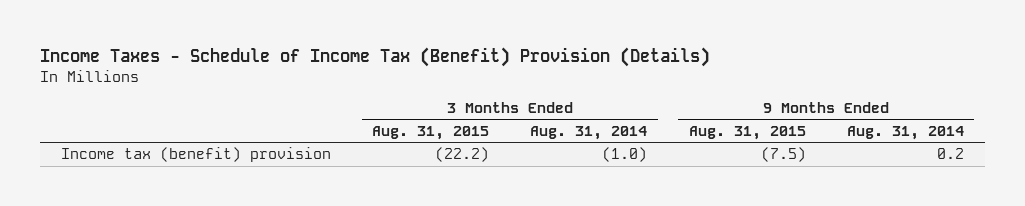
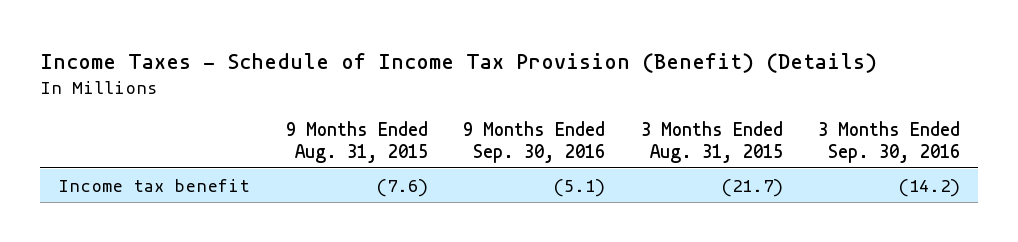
- Income Taxes - Schedule of Income Tax (Benefit) Provision (Details)
+ Income Taxes - Schedule of Income Tax Provision (Benefit) (Details)
- | 3 Months Ended Aug. 31, 2015 | 3 Months Ended Aug. 31, 2014 | 9 Months Ended Aug. 31, 2015 | 9 Months Ended Aug. 31, 2014
+ | 9 Months Ended Aug. 31, 2015 | 9 Months Ended Sep. 30, 2016 | 3 Months Ended Aug. 31, 2015 | 3 Months Ended Sep. 30, 2016
- Income tax (benefit) provision | (22.2) | (1.0) | (7.5) | 0.2
+ Income tax benefit | (7.6) | (5.1) | (21.7) | (14.2)

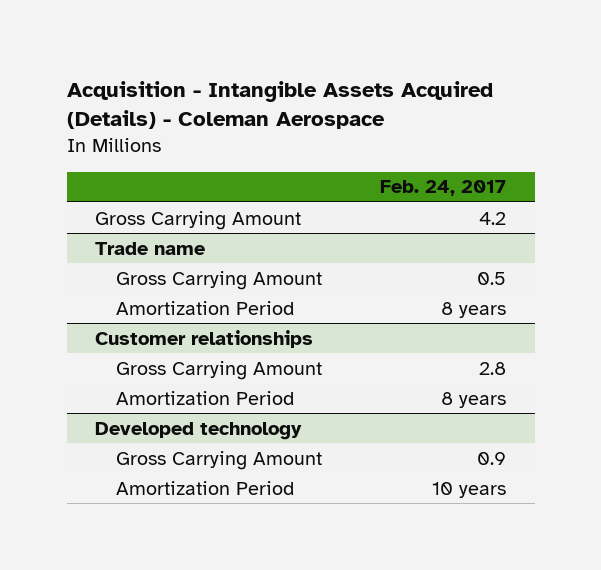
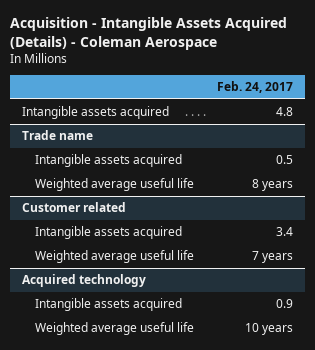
- Gross Carrying Amount | 4.2
+ Intangible assets acquired | 4.8
@ Trade name
- Gross Carrying Amount | 0.5
- Amortization Period | 8 years
- Customer relationships
- Gross Carrying Amount | 2.8
- Amortization Period | 8 years
- Developed technology
- Gross Carrying Amount | 0.9
- Amortization Period | 10 years
@ Trade name
+ Intangible assets acquired | 0.5
+ Weighted average useful life | 8 years
+ Customer related
+ Intangible assets acquired | 3.4
+ Weighted average useful life | 7 years
+ Acquired technology
+ Intangible assets acquired | 0.9
+ Weighted average useful life | 10 years

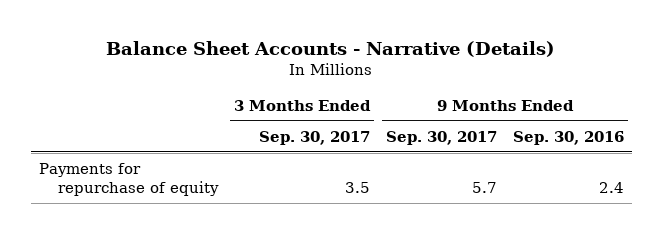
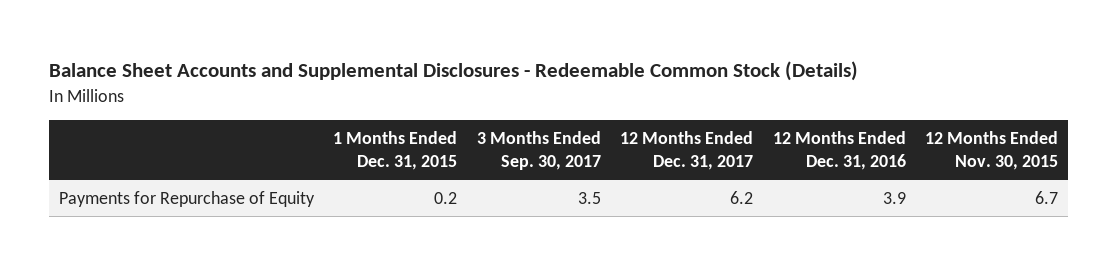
- Balance Sheet Accounts - Narrative (Details)
+ Balance Sheet Accounts and Supplemental Disclosures - Redeemable Common Stock (Details)
- | 3 Months Ended Sep. 30, 2017 | 9 Months Ended Sep. 30, 2017 | 9 Months Ended Sep. 30, 2016
+ | 1 Months Ended Dec. 31, 2015 | 3 Months Ended Sep. 30, 2017 | 12 Months Ended Dec. 31, 2017 | 12 Months Ended Dec. 31, 2016 | 12 Months Ended Nov. 30, 2015
- Payments for repurchase of equity | 3.5 | 5.7 | 2.4
+ Payments for Repurchase of Equity | 0.2 | 3.5 | 6.2 | 3.9 | 6.7

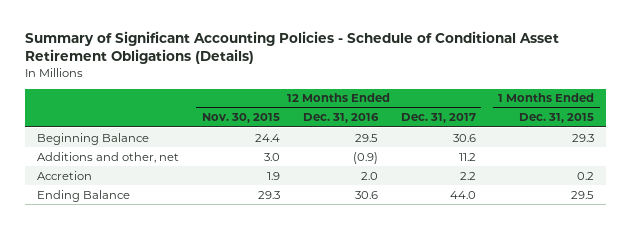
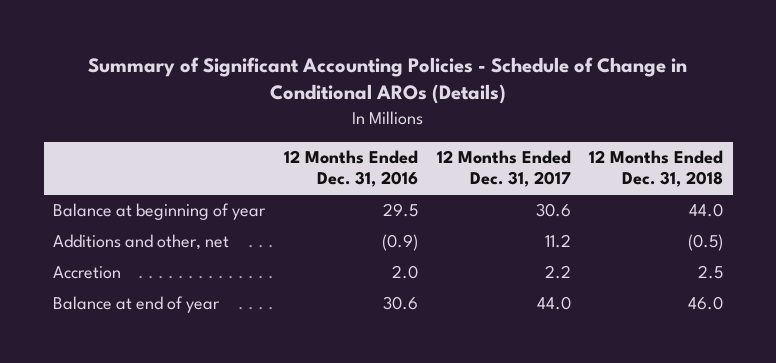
- Summary of Significant Accounting Policies - Schedule of Conditional Asset Retirement Obligations (Details)
+ Summary of Significant Accounting Policies - Schedule of Change in Conditional AROs (Details)
- | 12 Months Ended Nov. 30, 2015 | 12 Months Ended Dec. 31, 2016 | 12 Months Ended Dec. 31, 2017 | 1 Months Ended Dec. 31, 2015
+ | 12 Months Ended Dec. 31, 2016 | 12 Months Ended Dec. 31, 2017 | 12 Months Ended Dec. 31, 2018
- Beginning Balance | 24.4 | 29.5 | 30.6 | 29.3
+ Balance at beginning of year | 29.5 | 30.6 | 44.0
- Ending Balance | 29.3 | 30.6 | 44.0 | 29.5
+ Balance at end of year | 30.6 | 44.0 | 46.0

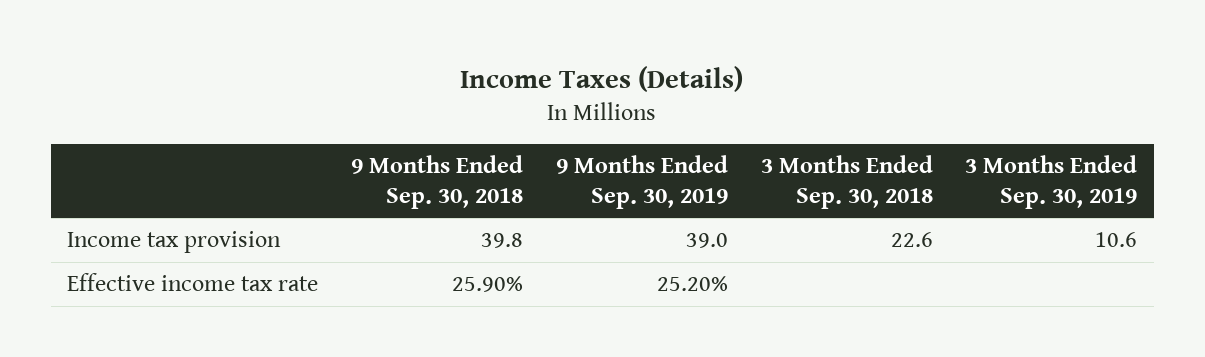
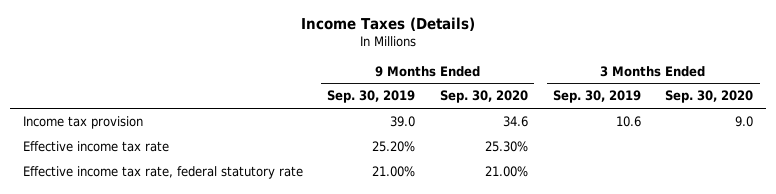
- | 9 Months Ended Sep. 30, 2018 | 9 Months Ended Sep. 30, 2019 | 3 Months Ended Sep. 30, 2018 | 3 Months Ended Sep. 30, 2019
+ | 9 Months Ended Sep. 30, 2019 | 9 Months Ended Sep. 30, 2020 | 3 Months Ended Sep. 30, 2019 | 3 Months Ended Sep. 30, 2020
+ Effective income tax rate, federal statutory rate | 21.00% | 21.00% | |

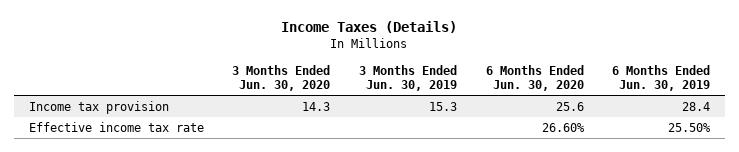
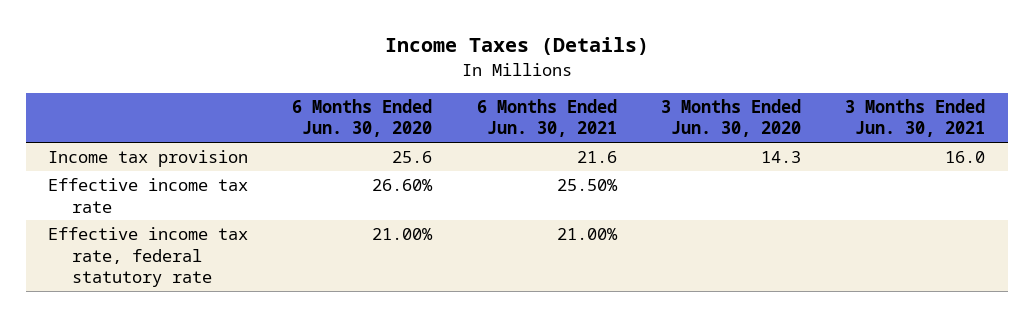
- | 3 Months Ended Jun. 30, 2020 | 3 Months Ended Jun. 30, 2019 | 6 Months Ended Jun. 30, 2020 | 6 Months Ended Jun. 30, 2019
+ | 6 Months Ended Jun. 30, 2020 | 6 Months Ended Jun. 30, 2021 | 3 Months Ended Jun. 30, 2020 | 3 Months Ended Jun. 30, 2021
+ Effective income tax rate, federal statutory rate | 21.00% | 21.00% | |

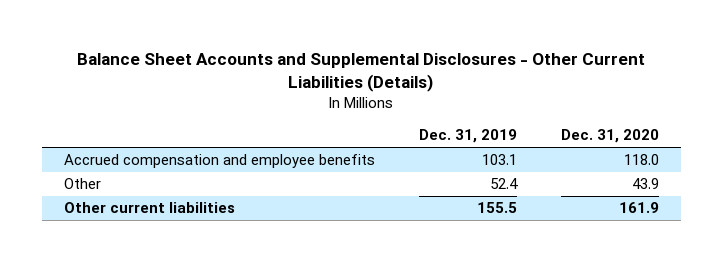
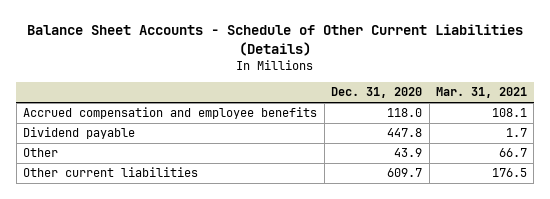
- Balance Sheet Accounts and Supplemental Disclosures - Other Current Liabilities (Details)
+ Balance Sheet Accounts - Schedule of Other Current Liabilities (Details)
- | Dec. 31, 2019 | Dec. 31, 2020
+ | Dec. 31, 2020 | Mar. 31, 2021
+ Dividend payable | 447.8 | 1.7
- Other current liabilities | 155.5 | 161.9
+ Other current liabilities | 609.7 | 176.5

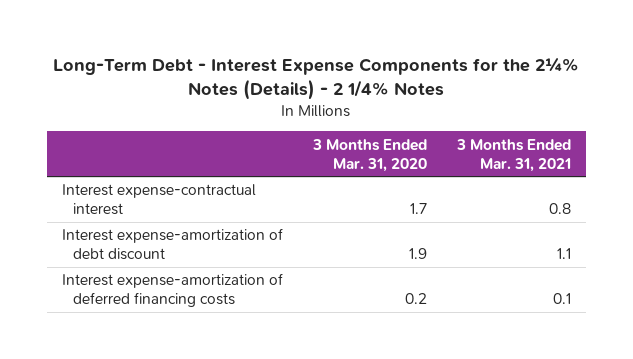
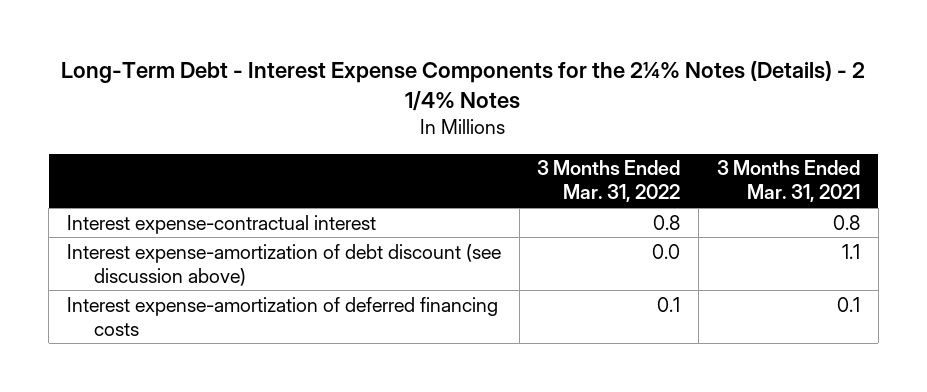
- | 3 Months Ended Mar. 31, 2020 | 3 Months Ended Mar. 31, 2021
+ | 3 Months Ended Mar. 31, 2022 | 3 Months Ended Mar. 31, 2021
- Interest expense-amortization of debt discount | 1.9 | 1.1
+ Interest expense-amortization of debt discount (see discussion above) | 0.0 | 1.1

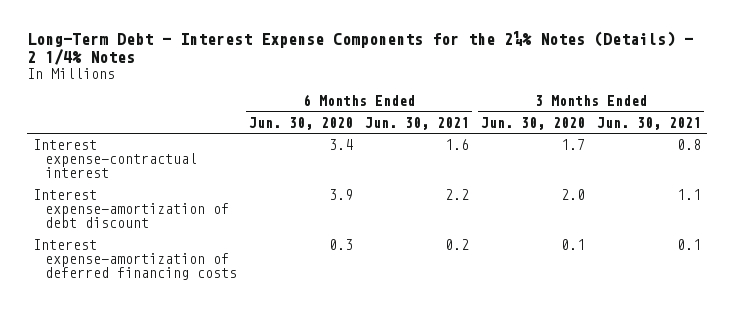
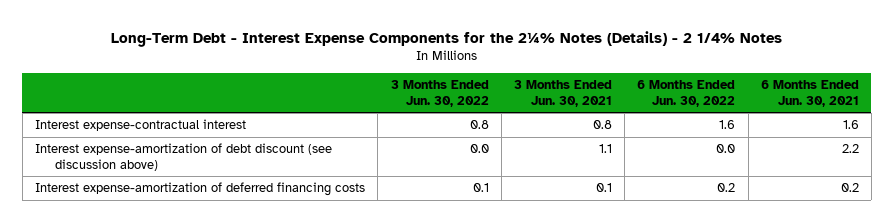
- | 6 Months Ended Jun. 30, 2020 | 6 Months Ended Jun. 30, 2021 | 3 Months Ended Jun. 30, 2020 | 3 Months Ended Jun. 30, 2021
+ | 3 Months Ended Jun. 30, 2022 | 3 Months Ended Jun. 30, 2021 | 6 Months Ended Jun. 30, 2022 | 6 Months Ended Jun. 30, 2021
- Interest expense-amortization of debt discount | 3.9 | 2.2 | 2.0 | 1.1
+ Interest expense-amortization of debt discount (see discussion above) | 0.0 | 1.1 | 0.0 | 2.2

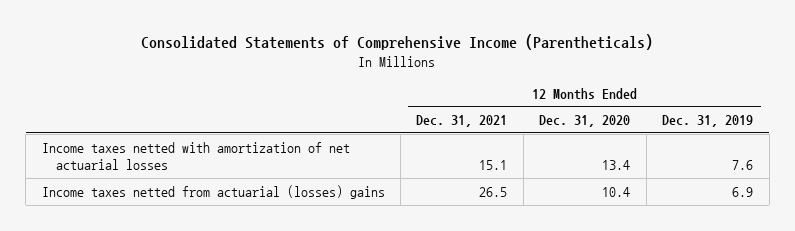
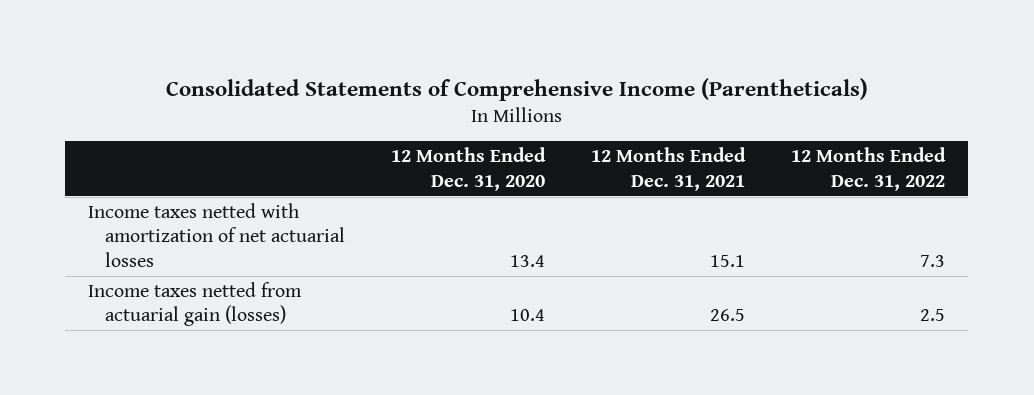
- | 12 Months Ended Dec. 31, 2021 | 12 Months Ended Dec. 31, 2020 | 12 Months Ended Dec. 31, 2019
+ | 12 Months Ended Dec. 31, 2020 | 12 Months Ended Dec. 31, 2021 | 12 Months Ended Dec. 31, 2022
- Income taxes netted from actuarial (losses) gains | 26.5 | 10.4 | 6.9
+ Income taxes netted from actuarial gain (losses) | 10.4 | 26.5 | 2.5

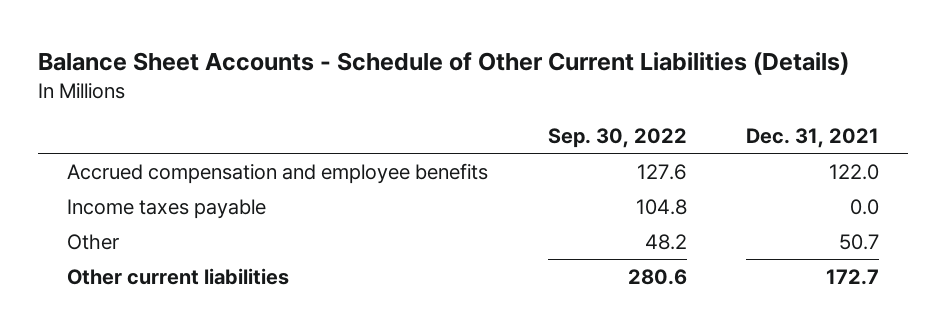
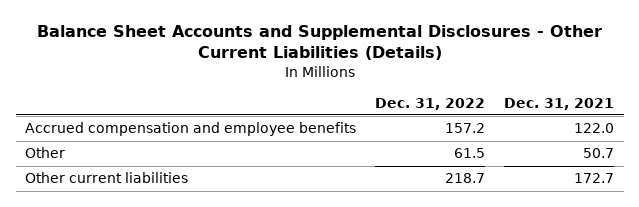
- Balance Sheet Accounts - Schedule of Other Current Liabilities (Details)
+ Balance Sheet Accounts and Supplemental Disclosures - Other Current Liabilities (Details)
- | Sep. 30, 2022 | Dec. 31, 2021
+ | Dec. 31, 2022 | Dec. 31, 2021
- Income taxes payable | 104.8 | 0.0

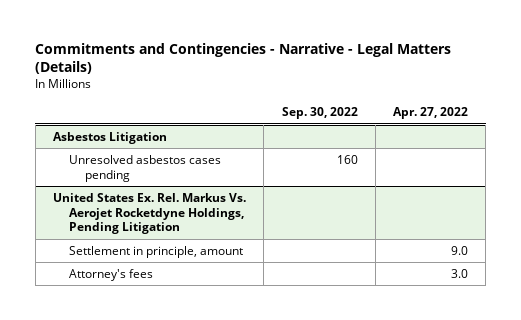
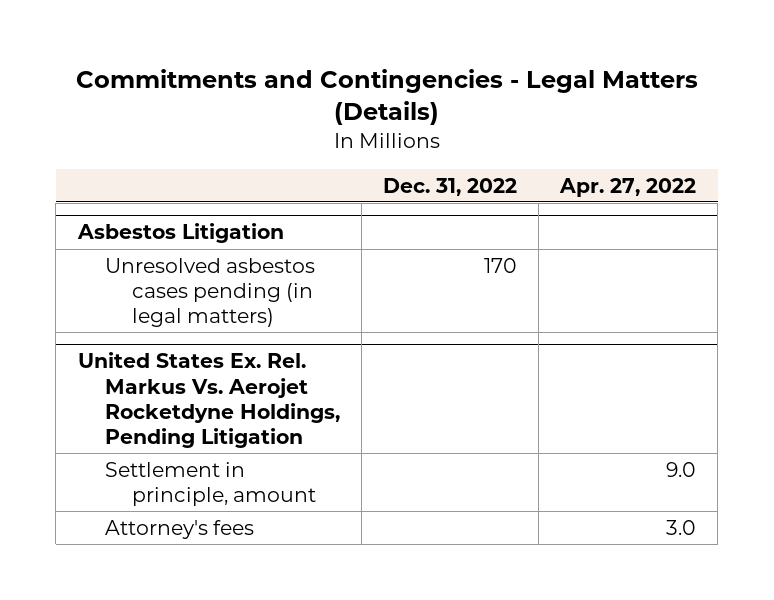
- Commitments and Contingencies - Narrative - Legal Matters (Details)
+ Commitments and Contingencies - Legal Matters (Details)
- | Sep. 30, 2022 | Apr. 27, 2022
+ | Dec. 31, 2022 | Apr. 27, 2022
@ Asbestos Litigation
- Unresolved asbestos cases pending | 160 |
+ Unresolved asbestos cases pending (in legal matters) | 170 |

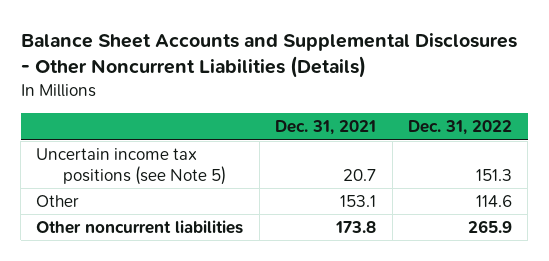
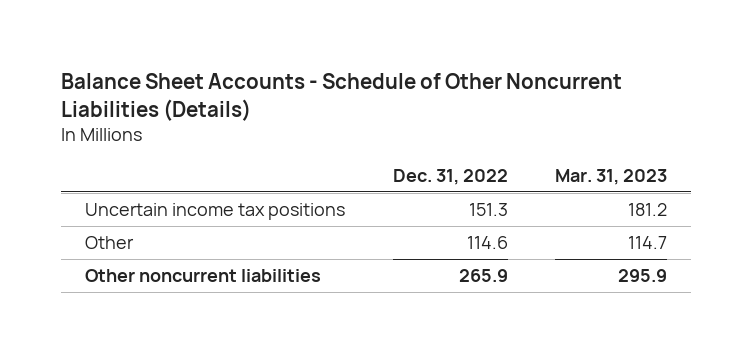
- Balance Sheet Accounts and Supplemental Disclosures - Other Noncurrent Liabilities (Details)
+ Balance Sheet Accounts - Schedule of Other Noncurrent Liabilities (Details)
- | Dec. 31, 2021 | Dec. 31, 2022
+ | Dec. 31, 2022 | Mar. 31, 2023
- Uncertain income tax positions (see Note 5) | 20.7 | 151.3
+ Uncertain income tax positions | 151.3 | 181.2

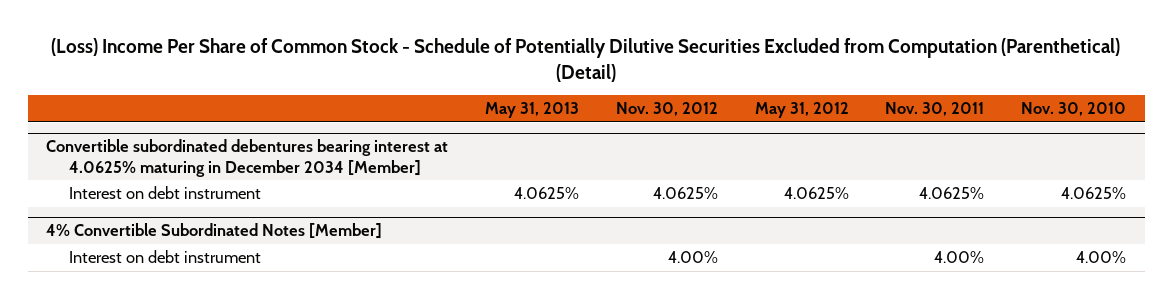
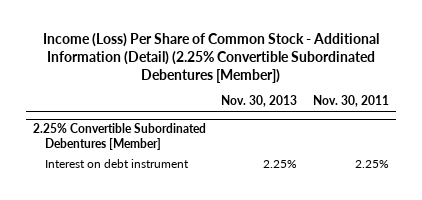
- (Loss) Income Per Share of Common Stock - Schedule of Potentially Dilutive Securities Excluded from Computation (Parenthetical) (Detail)
+ Income (Loss) Per Share of Common Stock - Additional Information (Detail) (2.25% Convertible Subordinated Debentures [Member])
- | May 31, 2013 | Nov. 30, 2012 | May 31, 2012 | Nov. 30, 2011 | Nov. 30, 2010
+ | Nov. 30, 2013 | Nov. 30, 2011
- Convertible subordinated debentures bearing interest at 4.0625% maturing in December 2034 [Member]
- Interest on debt instrument | 4.0625% | 4.0625% | 4.0625% | 4.0625% | 4.0625%
- 4% Convertible Subordinated Notes [Member]
- Interest on debt instrument | | 4.00% | | 4.00% | 4.00%
+ 2.25% Convertible Subordinated Debentures [Member]
+ Interest on debt instrument | 2.25% | 2.25%

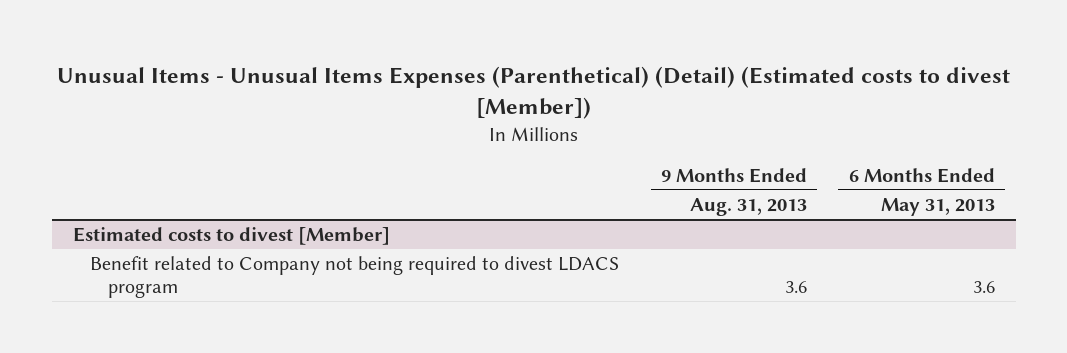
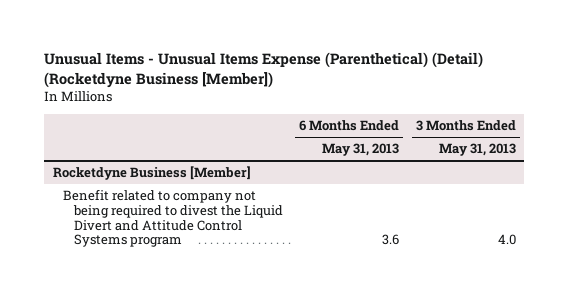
- Unusual Items - Unusual Items Expenses (Parenthetical) (Detail) (Estimated costs to divest [Member])
+ Unusual Items - Unusual Items Expense (Parenthetical) (Detail) (Rocketdyne Business [Member])
- | 9 Months Ended Aug. 31, 2013 | 6 Months Ended May 31, 2013
+ | 6 Months Ended May 31, 2013 | 3 Months Ended May 31, 2013
- Estimated costs to divest [Member]
- Benefit related to Company not being required to divest LDACS program | 3.6 | 3.6
+ Rocketdyne Business [Member]
+ Benefit related to company not being required to divest the Liquid Divert and Attitude Control Systems program | 3.6 | 4.0

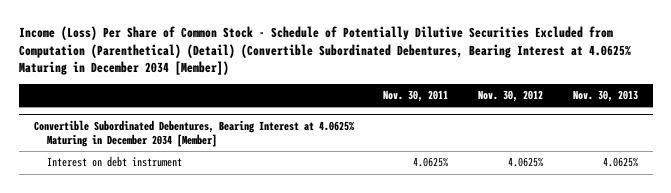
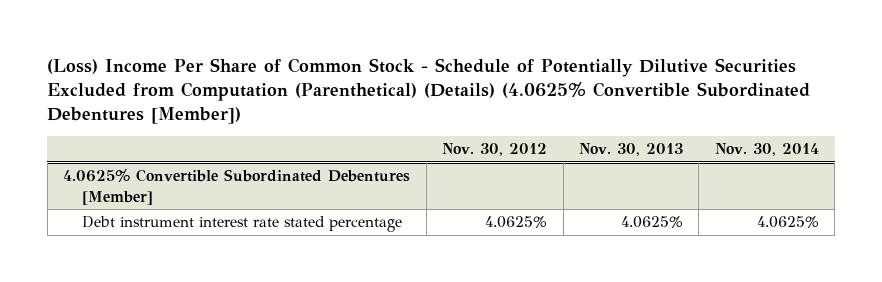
- Income (Loss) Per Share of Common Stock - Schedule of Potentially Dilutive Securities Excluded from Computation (Parenthetical) (Detail) (Convertible Subordinated Debentures, Bearing Interest at 4.0625% Maturing in December 2034 [Member])
+ (Loss) Income Per Share of Common Stock - Schedule of Potentially Dilutive Securities Excluded from Computation (Parenthetical) (Details) (4.0625% Convertible Subordinated Debentures [Member])
- | Nov. 30, 2011 | Nov. 30, 2012 | Nov. 30, 2013
+ | Nov. 30, 2012 | Nov. 30, 2013 | Nov. 30, 2014
- Convertible Subordinated Debentures, Bearing Interest at 4.0625% Maturing in December 2034 [Member]
- Interest on debt instrument | 4.0625% | 4.0625% | 4.0625%
+ 4.0625% Convertible Subordinated Debentures [Member]
+ Debt instrument interest rate stated percentage | 4.0625% | 4.0625% | 4.0625%

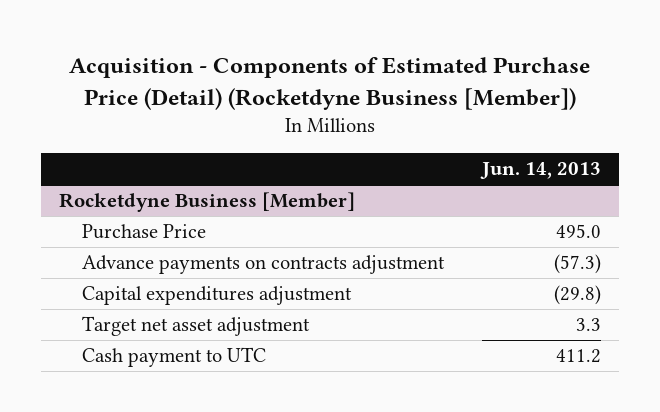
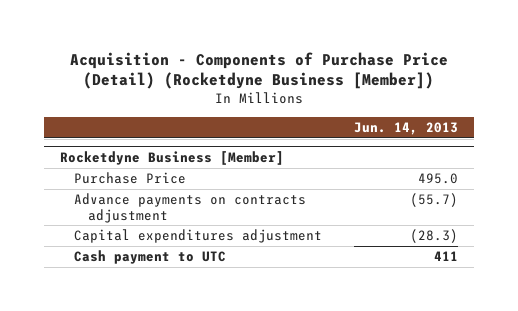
- Acquisition - Components of Estimated Purchase Price (Detail) (Rocketdyne Business [Member])
+ Acquisition - Components of Purchase Price (Detail) (Rocketdyne Business [Member])
@ Rocketdyne Business [Member]
- Advance payments on contracts adjustment | (57.3)
- Capital expenditures adjustment | (29.8)
- Target net asset adjustment | 3.3
- Cash payment to UTC | 411.2
+ Advance payments on contracts adjustment | (55.7)
+ Capital expenditures adjustment | (28.3)
+ Cash payment to UTC | 411

